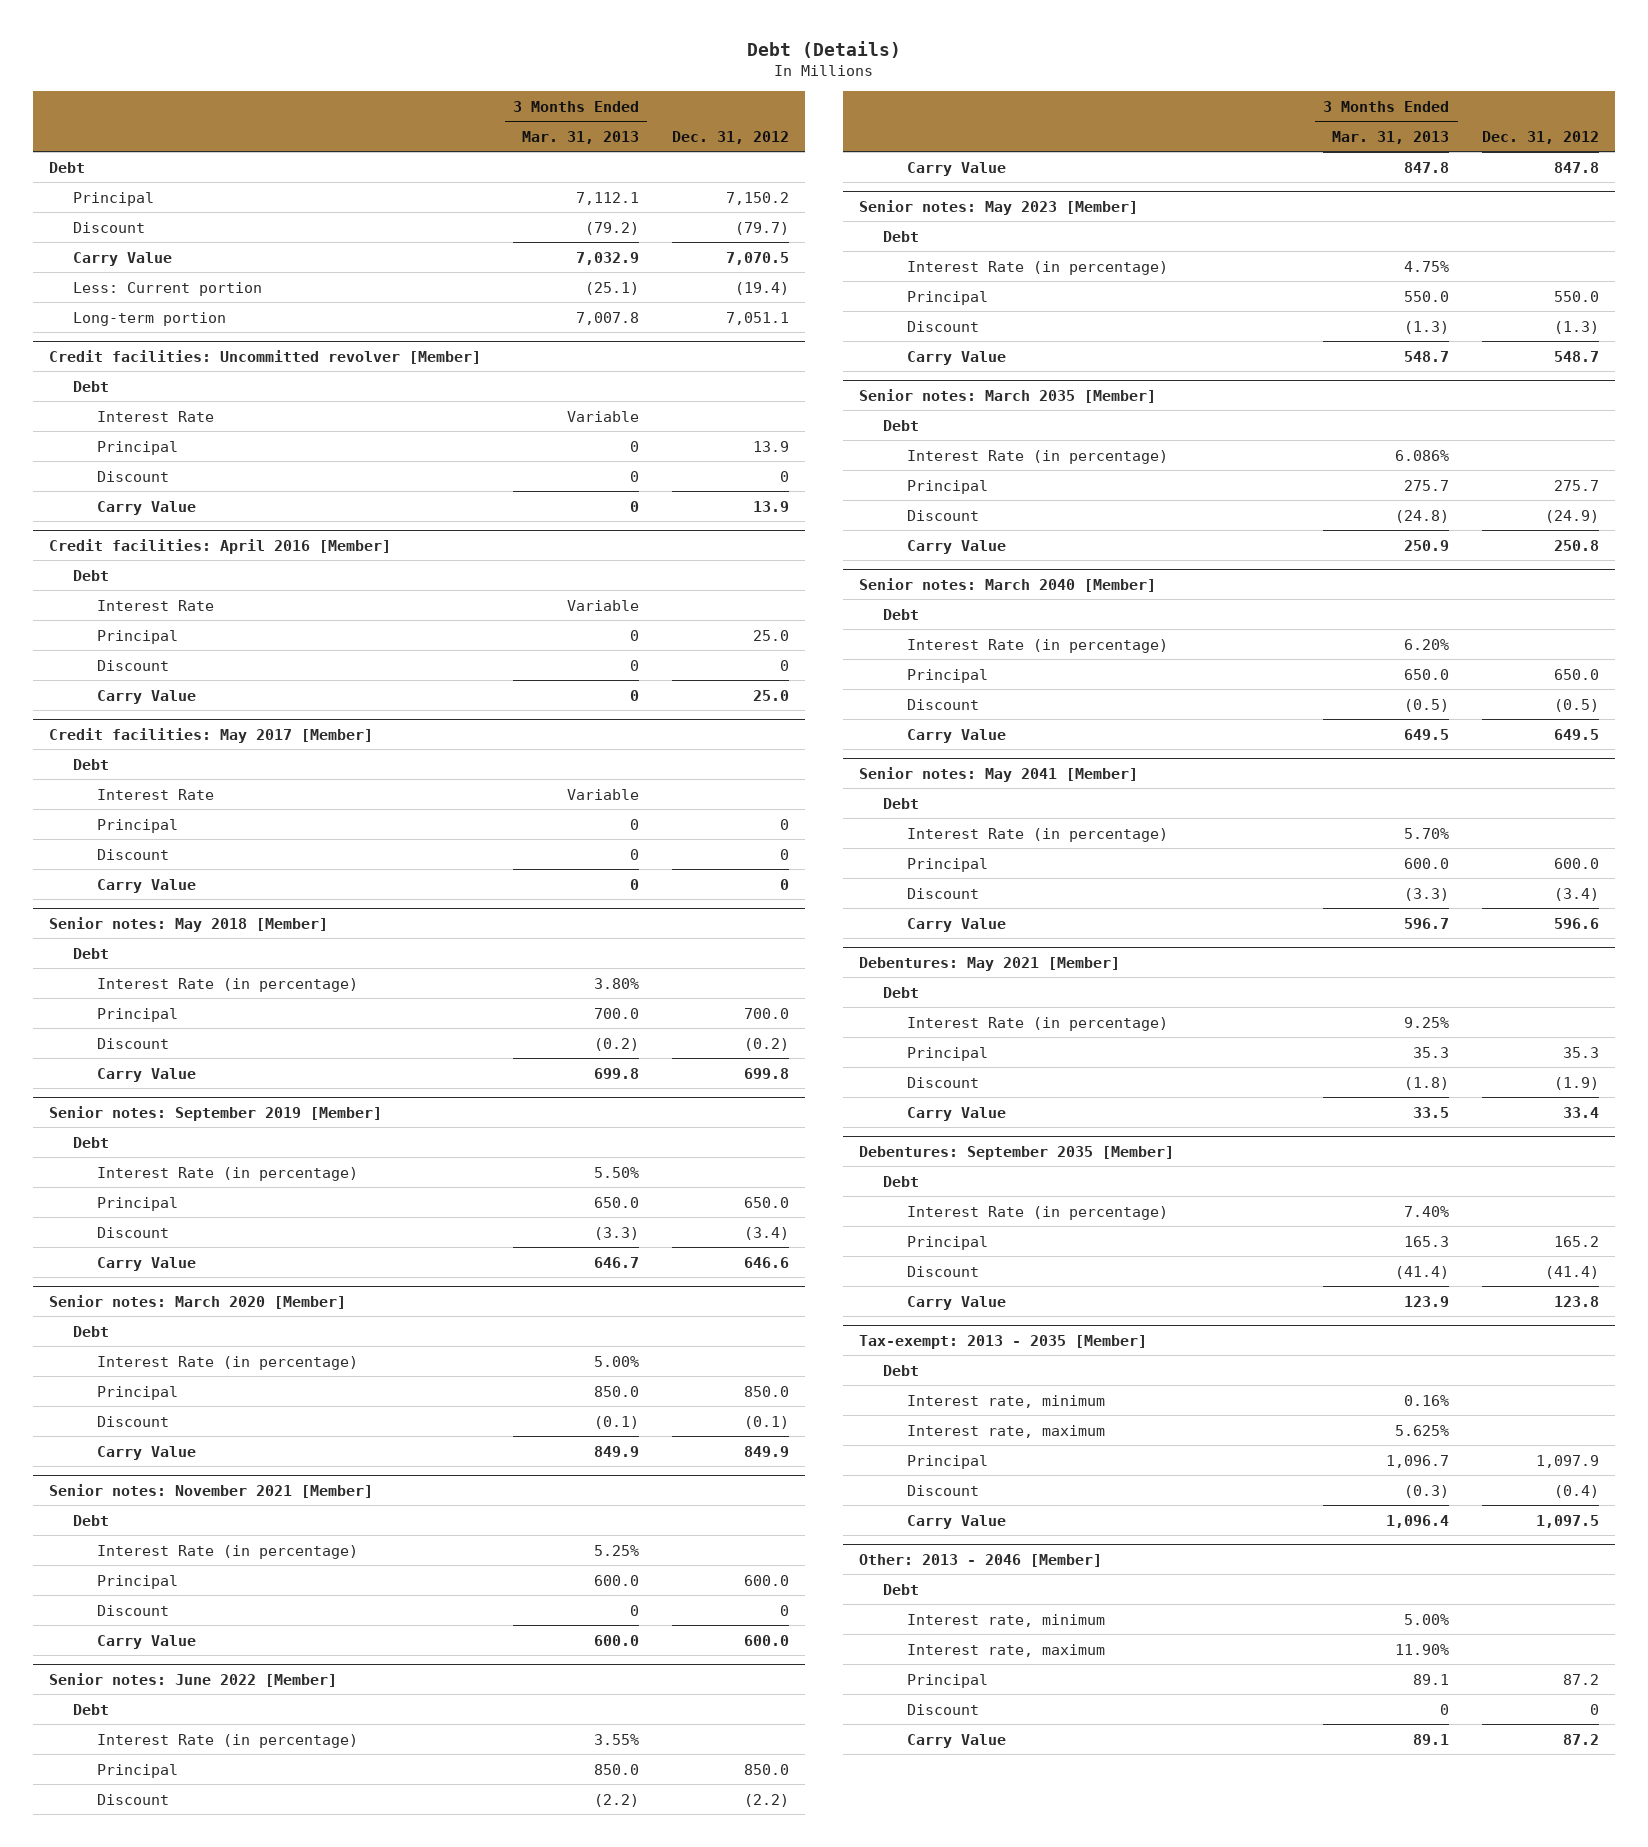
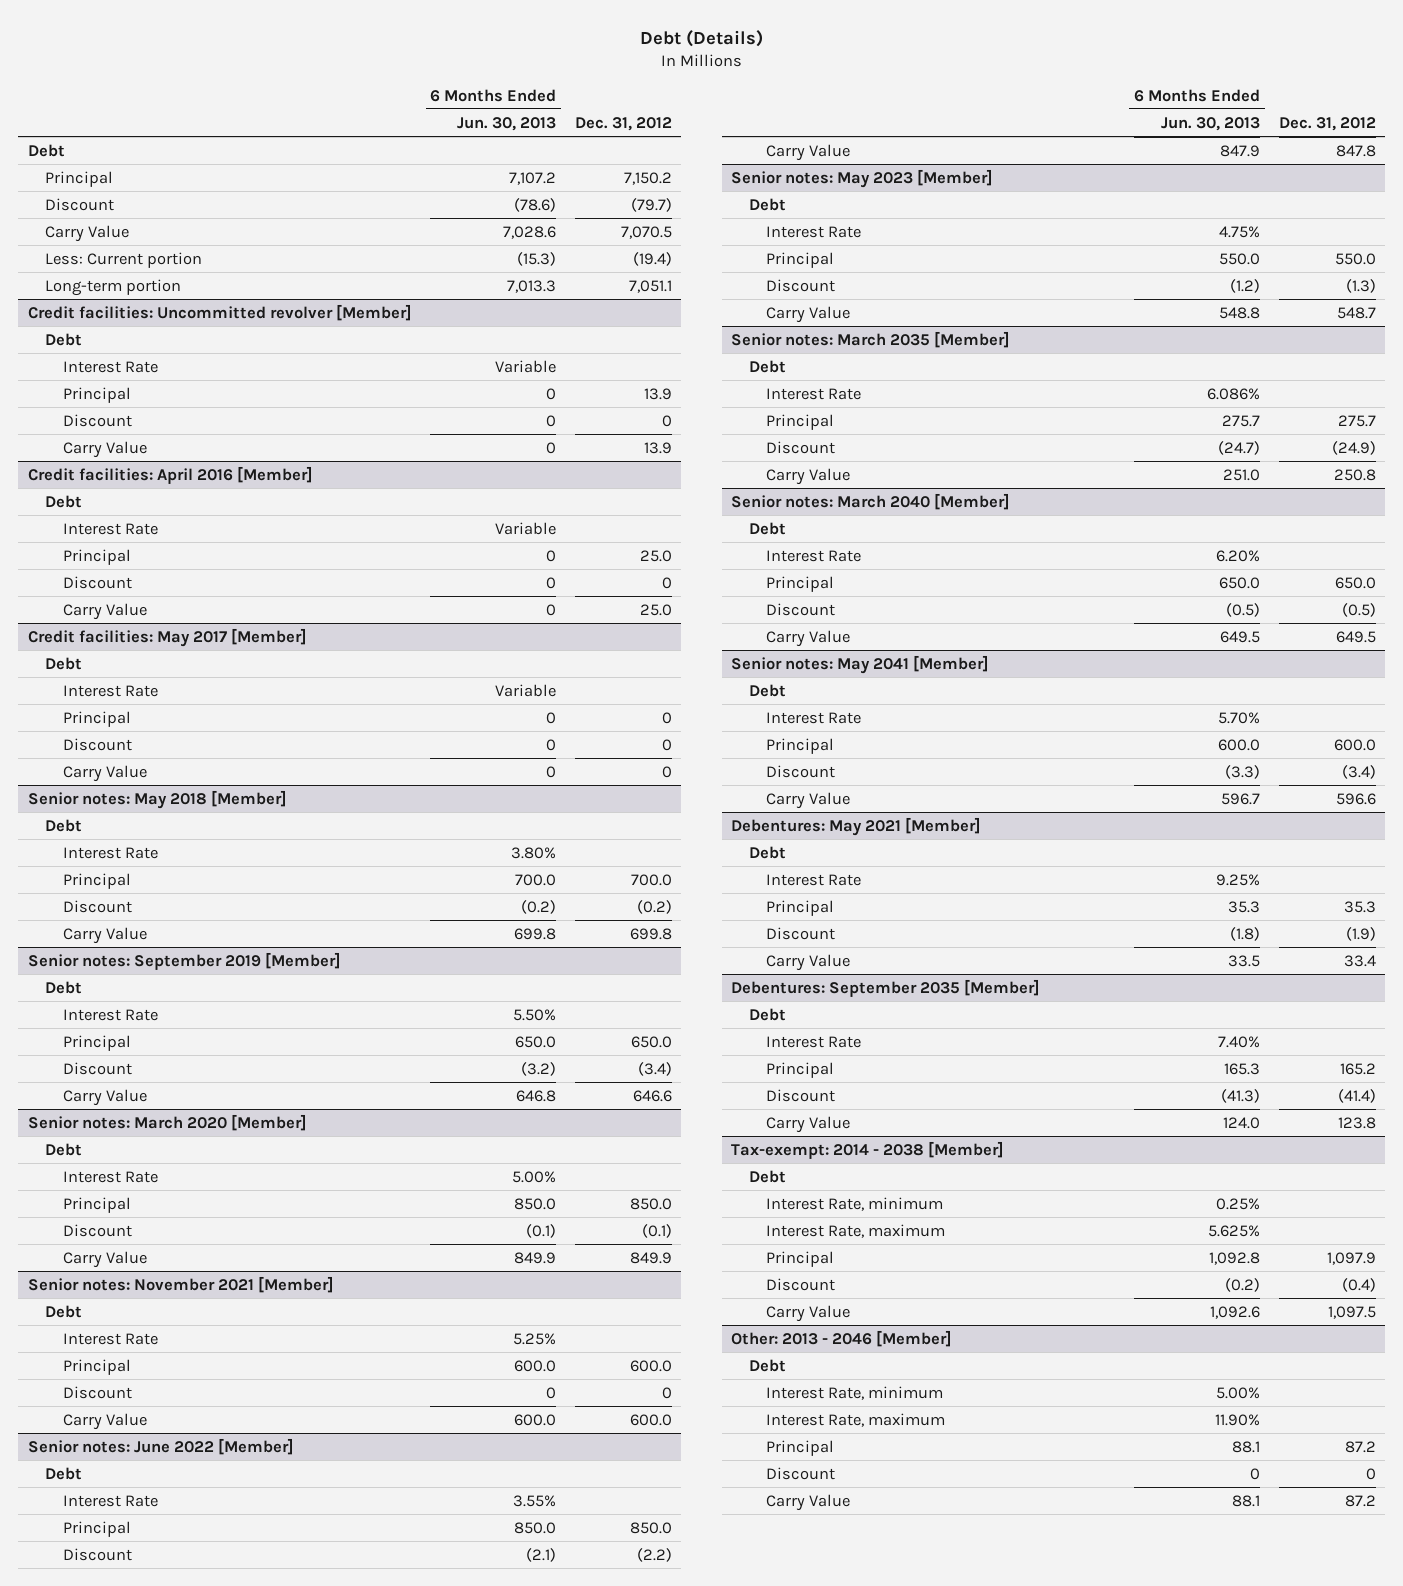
- | 3 Months Ended Mar. 31, 2013 | Dec. 31, 2012
+ | 6 Months Ended Jun. 30, 2013 | Dec. 31, 2012
@ Senior notes: May 2018 [Member]
- Interest Rate (in percentage) | 3.80% |
+ Interest Rate | 3.80% |
@ Senior notes: September 2019 [Member]
- Interest Rate (in percentage) | 5.50% |
+ Interest Rate | 5.50% |
@ Senior notes: March 2020 [Member]
- Interest Rate (in percentage) | 5.00% |
+ Interest Rate | 5.00% |
@ Senior notes: November 2021 [Member]
- Interest Rate (in percentage) | 5.25% |
+ Interest Rate | 5.25% |
@ Senior notes: June 2022 [Member]
- Interest Rate (in percentage) | 3.55% |
+ Interest Rate | 3.55% |
@ Senior notes: May 2023 [Member]
- Interest Rate (in percentage) | 4.75% |
+ Interest Rate | 4.75% |
@ Senior notes: March 2035 [Member]
- Interest Rate (in percentage) | 6.086% |
+ Interest Rate | 6.086% |
@ Senior notes: March 2040 [Member]
- Interest Rate (in percentage) | 6.20% |
+ Interest Rate | 6.20% |
@ Senior notes: May 2041 [Member]
- Interest Rate (in percentage) | 5.70% |
+ Interest Rate | 5.70% |
@ Debentures: May 2021 [Member]
- Interest Rate (in percentage) | 9.25% |
+ Interest Rate | 9.25% |
@ Debentures: September 2035 [Member]
- Interest Rate (in percentage) | 7.40% |
+ Interest Rate | 7.40% |
- Tax-exempt: 2013 - 2035 [Member]
+ Tax-exempt: 2014 - 2038 [Member]
- Interest rate, minimum | 0.16% |
- Interest rate, maximum | 5.625% |
+ Interest Rate, minimum | 0.25% |
+ Interest Rate, maximum | 5.625% |
@ Other: 2013 - 2046 [Member]
- Interest rate, minimum | 5.00% |
- Interest rate, maximum | 11.90% |
+ Interest Rate, minimum | 5.00% |
+ Interest Rate, maximum | 11.90% |

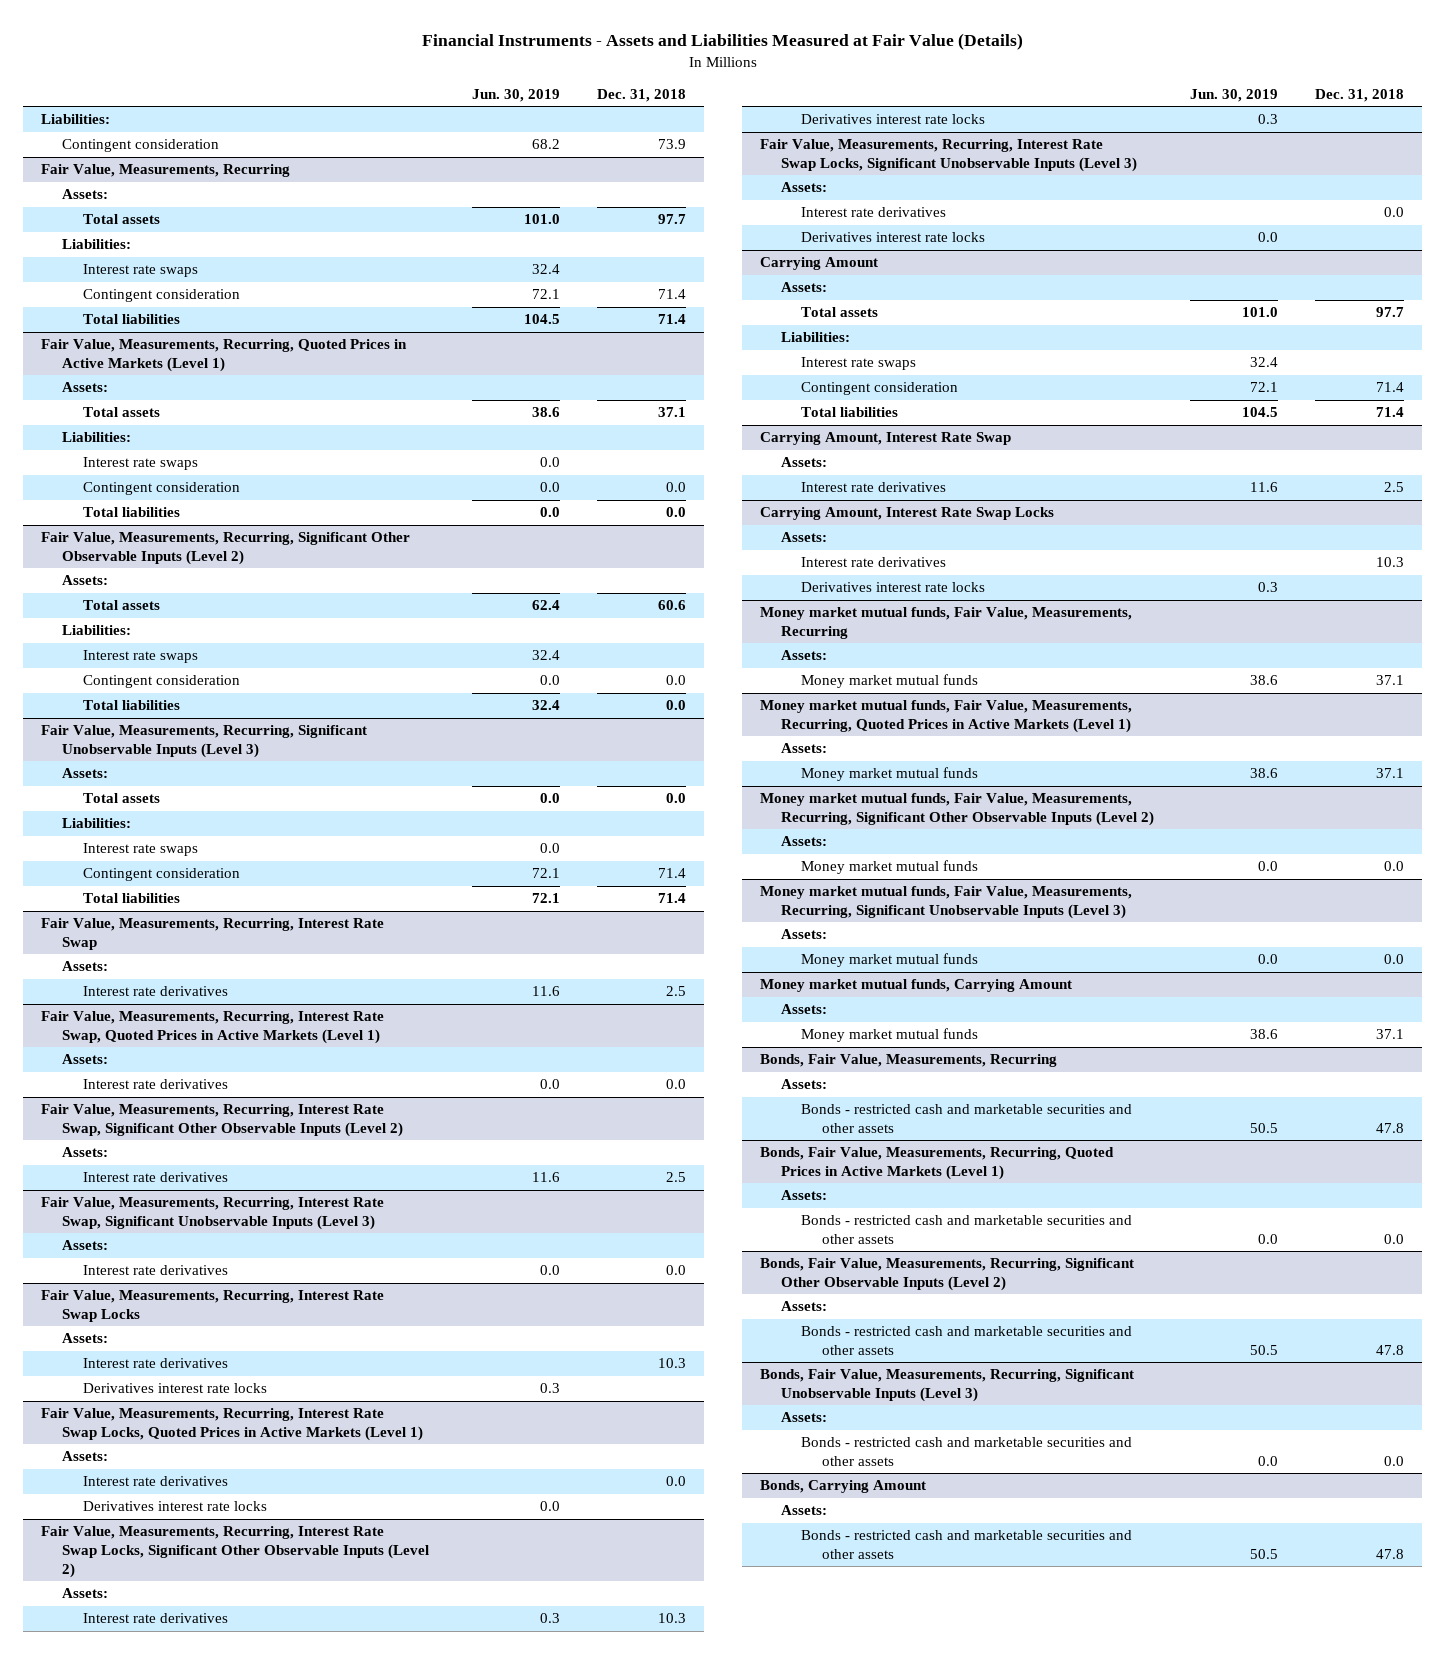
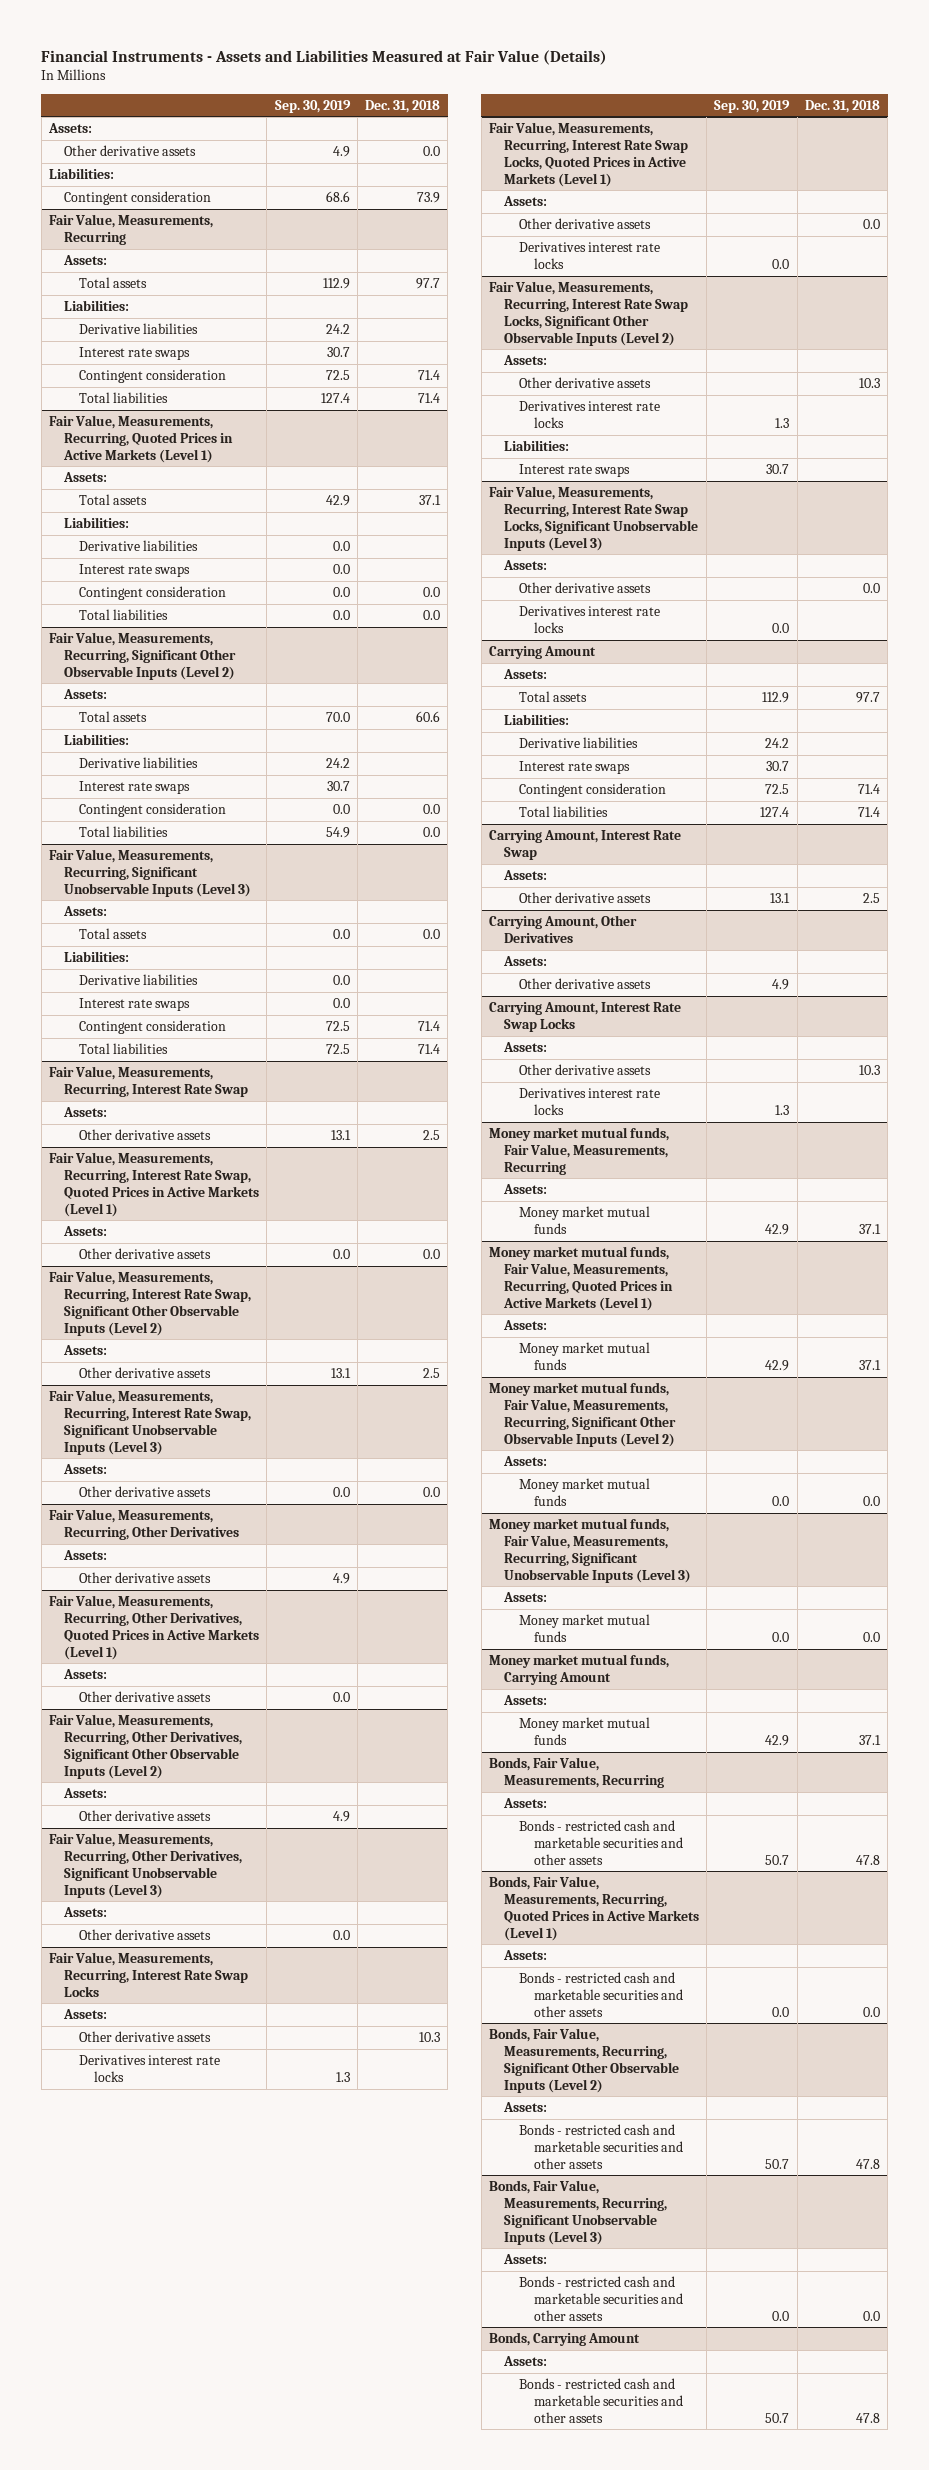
- | Jun. 30, 2019 | Dec. 31, 2018
+ | Sep. 30, 2019 | Dec. 31, 2018
+ Assets:
+ Other derivative assets | 4.9 | 0.0
@ Fair Value, Measurements, Recurring
+ Derivative liabilities | 24.2 |
@ Fair Value, Measurements, Recurring, Quoted Prices in Active Markets (Level 1)
+ Derivative liabilities | 0.0 |
@ Fair Value, Measurements, Recurring, Significant Other Observable Inputs (Level 2)
+ Derivative liabilities | 24.2 |
@ Fair Value, Measurements, Recurring, Significant Unobservable Inputs (Level 3)
+ Derivative liabilities | 0.0 |
@ Fair Value, Measurements, Recurring, Interest Rate Swap
- Interest rate derivatives | 11.6 | 2.5
+ Other derivative assets | 13.1 | 2.5
@ Fair Value, Measurements, Recurring, Interest Rate Swap, Quoted Prices in Active Markets (Level 1)
- Interest rate derivatives | 0.0 | 0.0
+ Other derivative assets | 0.0 | 0.0
@ Fair Value, Measurements, Recurring, Interest Rate Swap, Significant Other Observable Inputs (Level 2)
- Interest rate derivatives | 11.6 | 2.5
+ Other derivative assets | 13.1 | 2.5
@ Fair Value, Measurements, Recurring, Interest Rate Swap, Significant Unobservable Inputs (Level 3)
- Interest rate derivatives | 0.0 | 0.0
+ Other derivative assets | 0.0 | 0.0
+ Fair Value, Measurements, Recurring, Other Derivatives
+ Assets:
+ Other derivative assets | 4.9 |
+ Fair Value, Measurements, Recurring, Other Derivatives, Quoted Prices in Active Markets (Level 1)
+ Assets:
+ Other derivative assets | 0.0 |
+ Fair Value, Measurements, Recurring, Other Derivatives, Significant Other Observable Inputs (Level 2)
+ Assets:
+ Other derivative assets | 4.9 |
+ Fair Value, Measurements, Recurring, Other Derivatives, Significant Unobservable Inputs (Level 3)
+ Assets:
+ Other derivative assets | 0.0 |
@ Fair Value, Measurements, Recurring, Interest Rate Swap Locks
- Interest rate derivatives | | 10.3
+ Other derivative assets | | 10.3
@ Fair Value, Measurements, Recurring, Interest Rate Swap Locks, Quoted Prices in Active Markets (Level 1)
- Interest rate derivatives | | 0.0
+ Other derivative assets | | 0.0
@ Fair Value, Measurements, Recurring, Interest Rate Swap Locks, Significant Other Observable Inputs (Level 2)
- Interest rate derivatives | 0.3 | 10.3
+ Other derivative assets | | 10.3
+ Liabilities:
+ Interest rate swaps | 30.7 |
@ Fair Value, Measurements, Recurring, Interest Rate Swap Locks, Significant Unobservable Inputs (Level 3)
- Interest rate derivatives | | 0.0
+ Other derivative assets | | 0.0
@ Carrying Amount
+ Derivative liabilities | 24.2 |
@ Carrying Amount, Interest Rate Swap
- Interest rate derivatives | 11.6 | 2.5
+ Other derivative assets | 13.1 | 2.5
+ Carrying Amount, Other Derivatives
+ Assets:
+ Other derivative assets | 4.9 |
@ Carrying Amount, Interest Rate Swap Locks
- Interest rate derivatives | | 10.3
+ Other derivative assets | | 10.3

